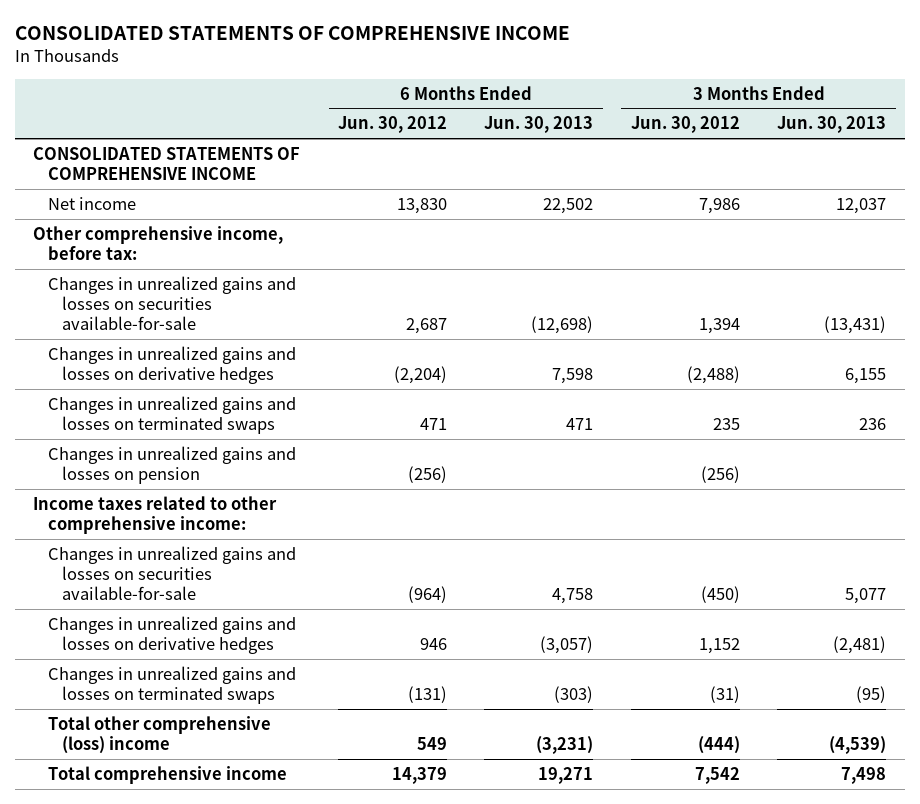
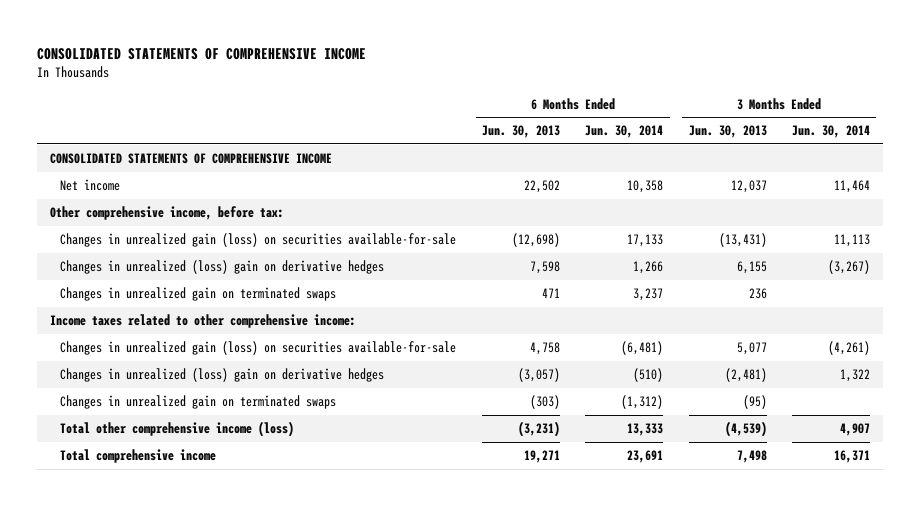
- | 6 Months Ended Jun. 30, 2012 | 6 Months Ended Jun. 30, 2013 | 3 Months Ended Jun. 30, 2012 | 3 Months Ended Jun. 30, 2013
+ | 6 Months Ended Jun. 30, 2013 | 6 Months Ended Jun. 30, 2014 | 3 Months Ended Jun. 30, 2013 | 3 Months Ended Jun. 30, 2014
- Changes in unrealized gains and losses on securities available-for-sale | 2,687 | (12,698) | 1,394 | (13,431)
- Changes in unrealized gains and losses on derivative hedges | (2,204) | 7,598 | (2,488) | 6,155
- Changes in unrealized gains and losses on terminated swaps | 471 | 471 | 235 | 236
- Changes in unrealized gains and losses on pension | (256) | | (256) |
+ Changes in unrealized gain (loss) on securities available-for-sale | (12,698) | 17,133 | (13,431) | 11,113
+ Changes in unrealized (loss) gain on derivative hedges | 7,598 | 1,266 | 6,155 | (3,267)
+ Changes in unrealized gain on terminated swaps | 471 | 3,237 | 236 |
- Changes in unrealized gains and losses on securities available-for-sale | (964) | 4,758 | (450) | 5,077
- Changes in unrealized gains and losses on derivative hedges | 946 | (3,057) | 1,152 | (2,481)
- Changes in unrealized gains and losses on terminated swaps | (131) | (303) | (31) | (95)
- Total other comprehensive (loss) income | 549 | (3,231) | (444) | (4,539)
+ Changes in unrealized gain (loss) on securities available-for-sale | 4,758 | (6,481) | 5,077 | (4,261)
+ Changes in unrealized (loss) gain on derivative hedges | (3,057) | (510) | (2,481) | 1,322
+ Changes in unrealized gain on terminated swaps | (303) | (1,312) | (95) |
+ Total other comprehensive income (loss) | (3,231) | 13,333 | (4,539) | 4,907

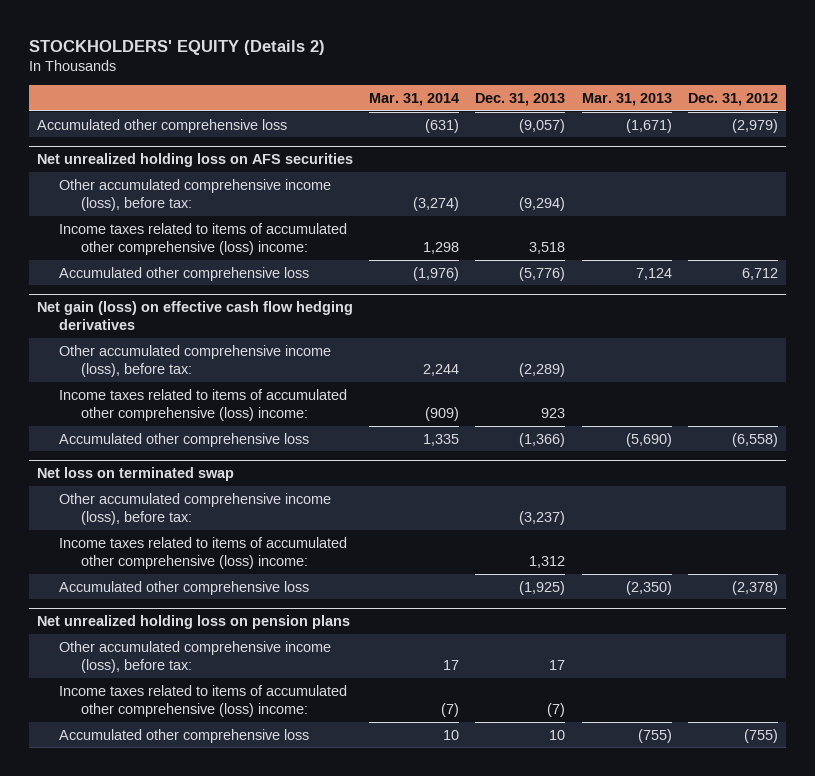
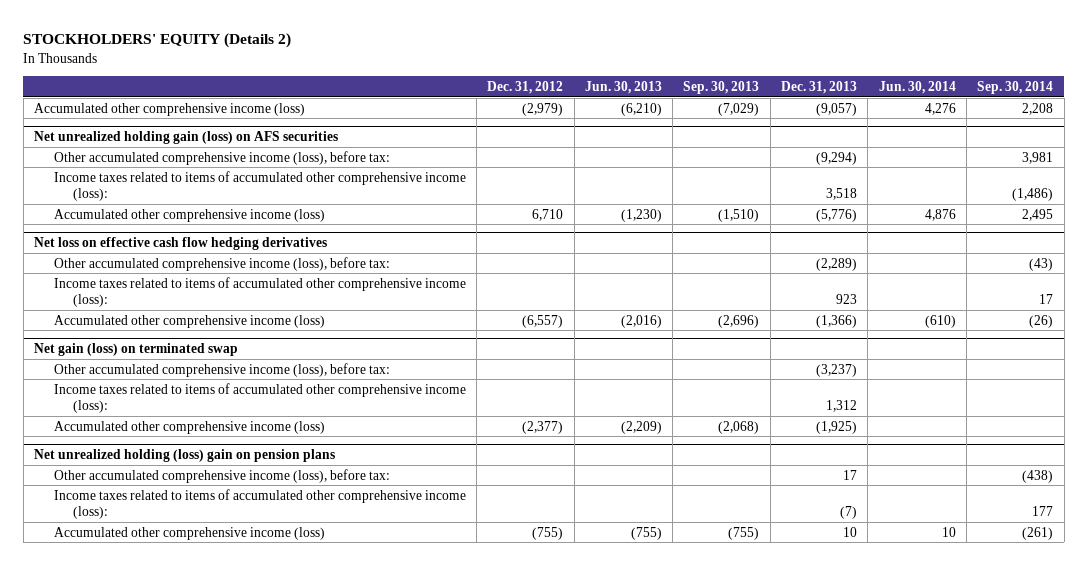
- | Mar. 31, 2014 | Dec. 31, 2013 | Mar. 31, 2013 | Dec. 31, 2012
+ | Dec. 31, 2012 | Jun. 30, 2013 | Sep. 30, 2013 | Dec. 31, 2013 | Jun. 30, 2014 | Sep. 30, 2014
- Accumulated other comprehensive loss | (631) | (9,057) | (1,671) | (2,979)
- Net unrealized holding loss on AFS securities
+ Accumulated other comprehensive income (loss) | (2,979) | (6,210) | (7,029) | (9,057) | 4,276 | 2,208
+ Net unrealized holding gain (loss) on AFS securities
- Income taxes related to items of accumulated other comprehensive (loss) income: | 1,298 | 3,518 | |
- Accumulated other comprehensive loss | (1,976) | (5,776) | 7,124 | 6,712
- Net gain (loss) on effective cash flow hedging derivatives
+ Income taxes related to items of accumulated other comprehensive income (loss): | | | | 3,518 | | (1,486)
+ Accumulated other comprehensive income (loss) | 6,710 | (1,230) | (1,510) | (5,776) | 4,876 | 2,495
+ Net loss on effective cash flow hedging derivatives
- Income taxes related to items of accumulated other comprehensive (loss) income: | (909) | 923 | |
- Accumulated other comprehensive loss | 1,335 | (1,366) | (5,690) | (6,558)
- Net loss on terminated swap
+ Income taxes related to items of accumulated other comprehensive income (loss): | | | | 923 | | 17
+ Accumulated other comprehensive income (loss) | (6,557) | (2,016) | (2,696) | (1,366) | (610) | (26)
+ Net gain (loss) on terminated swap
- Income taxes related to items of accumulated other comprehensive (loss) income: | | 1,312 | |
- Accumulated other comprehensive loss | | (1,925) | (2,350) | (2,378)
- Net unrealized holding loss on pension plans
+ Income taxes related to items of accumulated other comprehensive income (loss): | | | | 1,312 | |
+ Accumulated other comprehensive income (loss) | (2,377) | (2,209) | (2,068) | (1,925) | |
+ Net unrealized holding (loss) gain on pension plans
- Income taxes related to items of accumulated other comprehensive (loss) income: | (7) | (7) | |
- Accumulated other comprehensive loss | 10 | 10 | (755) | (755)
+ Income taxes related to items of accumulated other comprehensive income (loss): | | | | (7) | | 177
+ Accumulated other comprehensive income (loss) | (755) | (755) | (755) | 10 | 10 | (261)

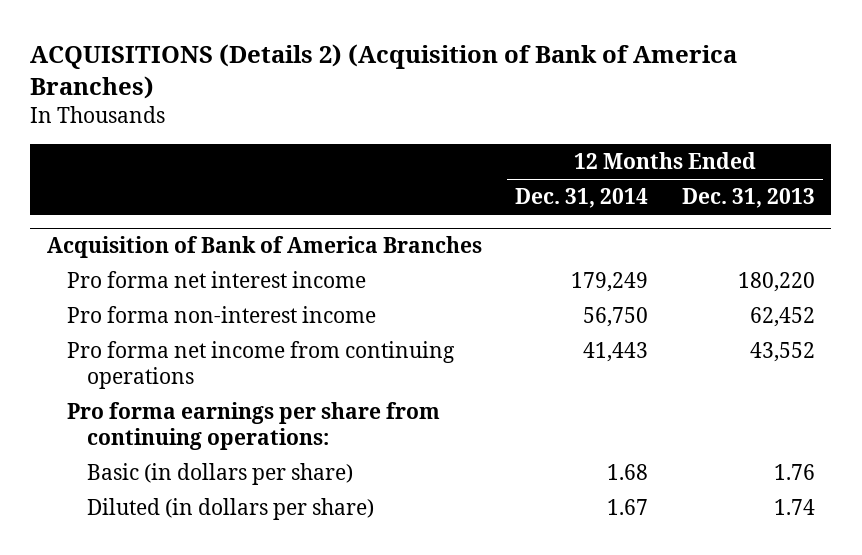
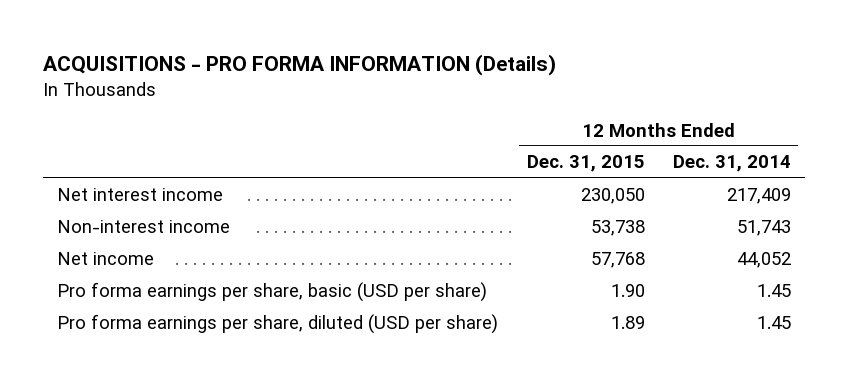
- ACQUISITIONS (Details 2) (Acquisition of Bank of America Branches)
+ ACQUISITIONS - PRO FORMA INFORMATION (Details)
- | 12 Months Ended Dec. 31, 2014 | 12 Months Ended Dec. 31, 2013
+ | 12 Months Ended Dec. 31, 2015 | 12 Months Ended Dec. 31, 2014
- Acquisition of Bank of America Branches
- Pro forma net interest income | 179,249 | 180,220
- Pro forma non-interest income | 56,750 | 62,452
- Pro forma net income from continuing operations | 41,443 | 43,552
- Pro forma earnings per share from continuing operations:
- Basic (in dollars per share) | 1.68 | 1.76
- Diluted (in dollars per share) | 1.67 | 1.74
+ Net interest income | 230,050 | 217,409
+ Non-interest income | 53,738 | 51,743
+ Net income | 57,768 | 44,052
+ Pro forma earnings per share, basic (USD per share) | 1.90 | 1.45
+ Pro forma earnings per share, diluted (USD per share) | 1.89 | 1.45

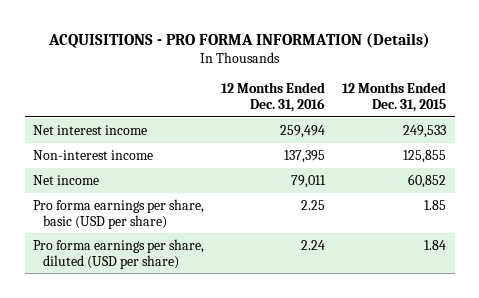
- | 12 Months Ended Dec. 31, 2015 | 12 Months Ended Dec. 31, 2014
+ | 12 Months Ended Dec. 31, 2016 | 12 Months Ended Dec. 31, 2015
- Net interest income | 230,050 | 217,409
- Non-interest income | 53,738 | 51,743
- Net income | 57,768 | 44,052
- Pro forma earnings per share, basic (USD per share) | 1.90 | 1.45
- Pro forma earnings per share, diluted (USD per share) | 1.89 | 1.45
+ Net interest income | 259,494 | 249,533
+ Non-interest income | 137,395 | 125,855
+ Net income | 79,011 | 60,852
+ Pro forma earnings per share, basic (USD per share) | 2.25 | 1.85
+ Pro forma earnings per share, diluted (USD per share) | 2.24 | 1.84

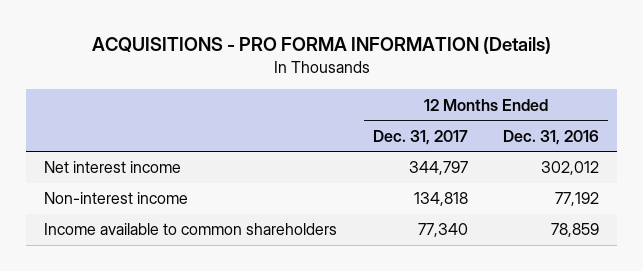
- | 12 Months Ended Dec. 31, 2016 | 12 Months Ended Dec. 31, 2015
+ | 12 Months Ended Dec. 31, 2017 | 12 Months Ended Dec. 31, 2016
- Net interest income | 259,494 | 249,533
- Non-interest income | 137,395 | 125,855
- Net income | 79,011 | 60,852
- Pro forma earnings per share, basic (USD per share) | 2.25 | 1.85
- Pro forma earnings per share, diluted (USD per share) | 2.24 | 1.84
+ Net interest income | 344,797 | 302,012
+ Non-interest income | 134,818 | 77,192
+ Income available to common shareholders | 77,340 | 78,859

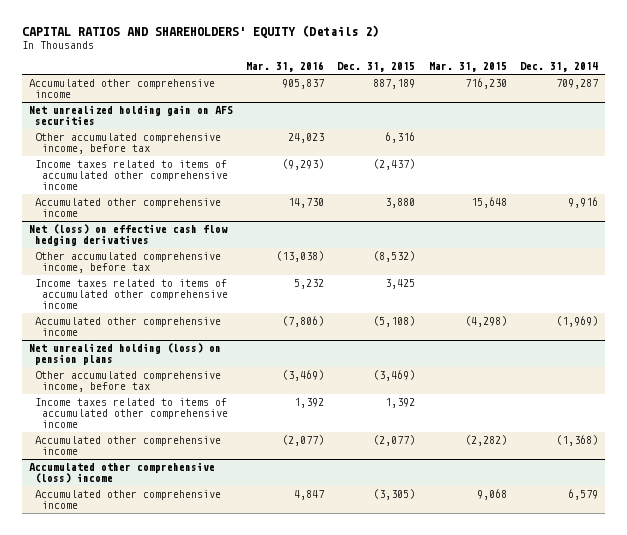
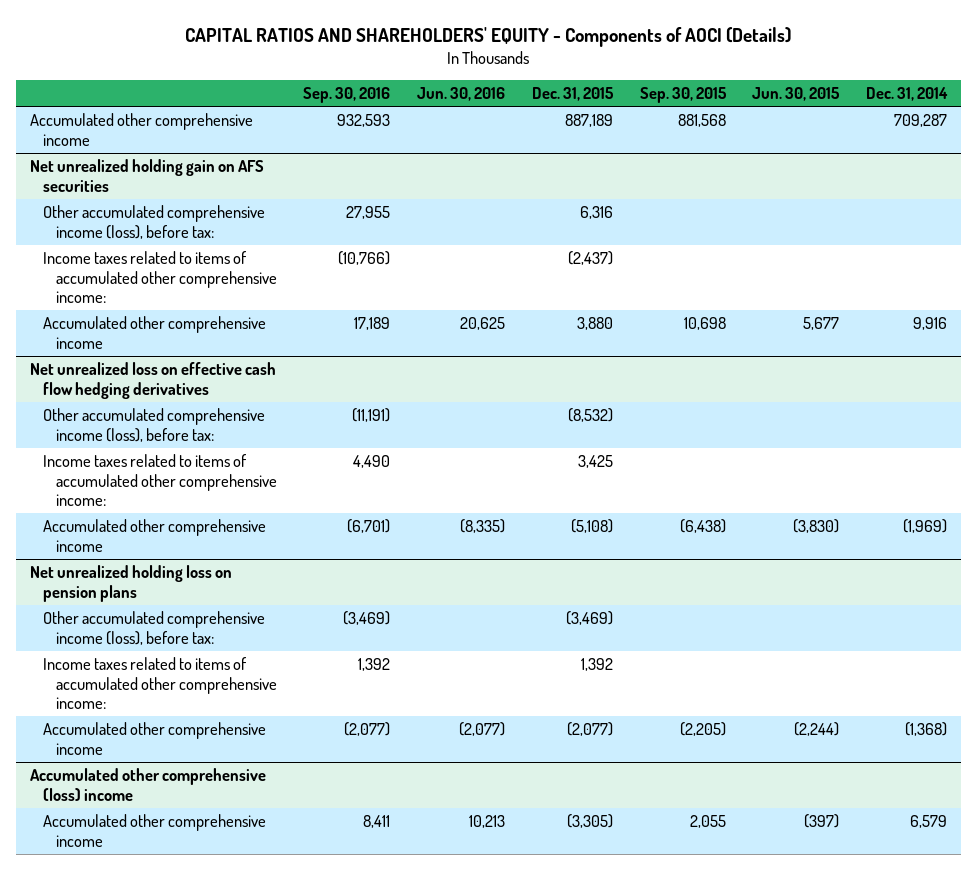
- CAPITAL RATIOS AND SHAREHOLDERS' EQUITY (Details 2)
+ CAPITAL RATIOS AND SHAREHOLDERS' EQUITY - Components of AOCI (Details)
- | Mar. 31, 2016 | Dec. 31, 2015 | Mar. 31, 2015 | Dec. 31, 2014
+ | Sep. 30, 2016 | Jun. 30, 2016 | Dec. 31, 2015 | Sep. 30, 2015 | Jun. 30, 2015 | Dec. 31, 2014
@ Net unrealized holding gain on AFS securities
- Other accumulated comprehensive income, before tax | 24,023 | 6,316 | |
- Income taxes related to items of accumulated other comprehensive income | (9,293) | (2,437) | |
+ Other accumulated comprehensive income (loss), before tax: | 27,955 | | 6,316 | | |
+ Income taxes related to items of accumulated other comprehensive income: | (10,766) | | (2,437) | | |
- Net (loss) on effective cash flow hedging derivatives
- Other accumulated comprehensive income, before tax | (13,038) | (8,532) | |
- Income taxes related to items of accumulated other comprehensive income | 5,232 | 3,425 | |
+ Net unrealized loss on effective cash flow hedging derivatives
+ Other accumulated comprehensive income (loss), before tax: | (11,191) | | (8,532) | | |
+ Income taxes related to items of accumulated other comprehensive income: | 4,490 | | 3,425 | | |
- Net unrealized holding (loss) on pension plans
- Other accumulated comprehensive income, before tax | (3,469) | (3,469) | |
- Income taxes related to items of accumulated other comprehensive income | 1,392 | 1,392 | |
+ Net unrealized holding loss on pension plans
+ Other accumulated comprehensive income (loss), before tax: | (3,469) | | (3,469) | | |
+ Income taxes related to items of accumulated other comprehensive income: | 1,392 | | 1,392 | | |

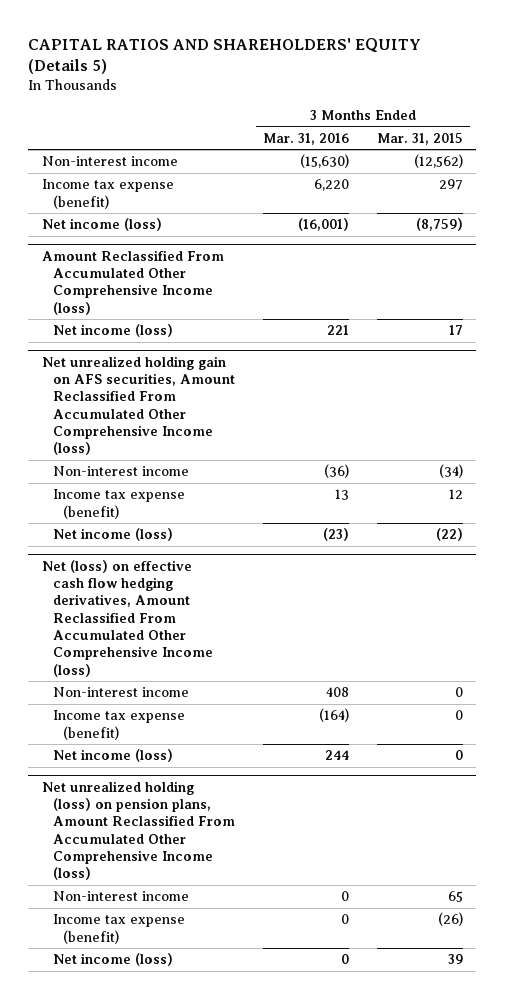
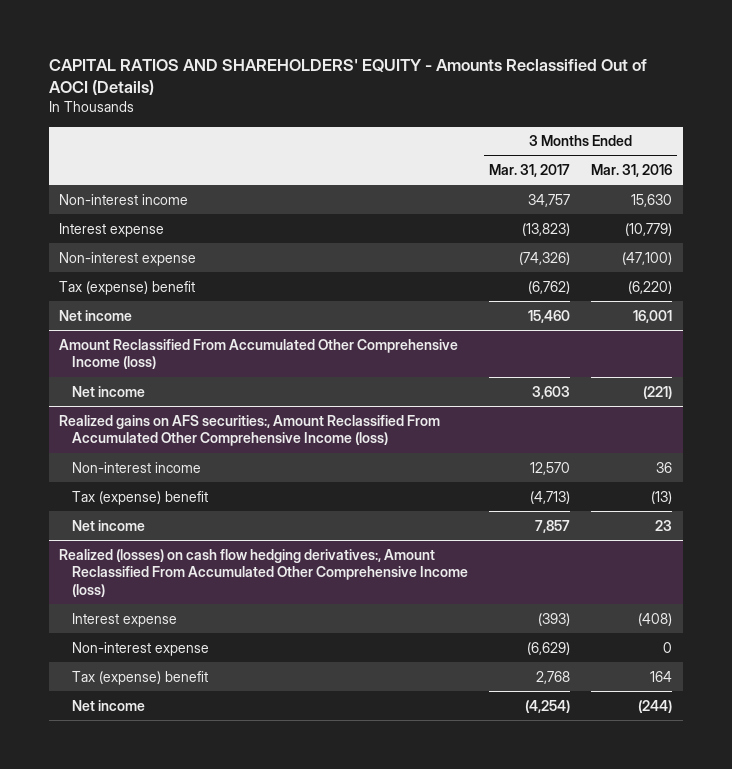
- CAPITAL RATIOS AND SHAREHOLDERS' EQUITY (Details 5)
+ CAPITAL RATIOS AND SHAREHOLDERS' EQUITY - Amounts Reclassified Out of AOCI (Details)
- | 3 Months Ended Mar. 31, 2016 | 3 Months Ended Mar. 31, 2015
+ | 3 Months Ended Mar. 31, 2017 | 3 Months Ended Mar. 31, 2016
- Non-interest income | (15,630) | (12,562)
- Income tax expense (benefit) | 6,220 | 297
- Net income (loss) | (16,001) | (8,759)
+ Non-interest income | 34,757 | 15,630
+ Interest expense | (13,823) | (10,779)
+ Non-interest expense | (74,326) | (47,100)
+ Tax (expense) benefit | (6,762) | (6,220)
+ Net income | 15,460 | 16,001
@ Amount Reclassified From Accumulated Other Comprehensive Income (loss)
- Net income (loss) | 221 | 17
- Net unrealized holding gain on AFS securities, Amount Reclassified From Accumulated Other Comprehensive Income (loss)
- Non-interest income | (36) | (34)
- Income tax expense (benefit) | 13 | 12
- Net income (loss) | (23) | (22)
- Net (loss) on effective cash flow hedging derivatives, Amount Reclassified From Accumulated Other Comprehensive Income (loss)
- Non-interest income | 408 | 0
- Income tax expense (benefit) | (164) | 0
- Net income (loss) | 244 | 0
- Net unrealized holding (loss) on pension plans, Amount Reclassified From Accumulated Other Comprehensive Income (loss)
- Non-interest income | 0 | 65
- Income tax expense (benefit) | 0 | (26)
- Net income (loss) | 0 | 39
@ Amount Reclassified From Accumulated Other Comprehensive Income (loss)
+ Net income | 3,603 | (221)
+ Realized gains on AFS securities:, Amount Reclassified From Accumulated Other Comprehensive Income (loss)
+ Non-interest income | 12,570 | 36
+ Tax (expense) benefit | (4,713) | (13)
+ Net income | 7,857 | 23
+ Realized (losses) on cash flow hedging derivatives:, Amount Reclassified From Accumulated Other Comprehensive Income (loss)
+ Interest expense | (393) | (408)
+ Non-interest expense | (6,629) | 0
+ Tax (expense) benefit | 2,768 | 164
+ Net income | (4,254) | (244)

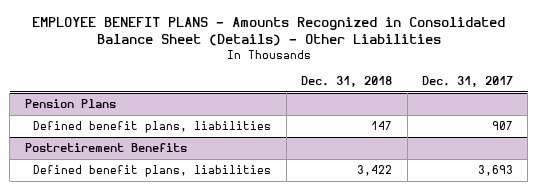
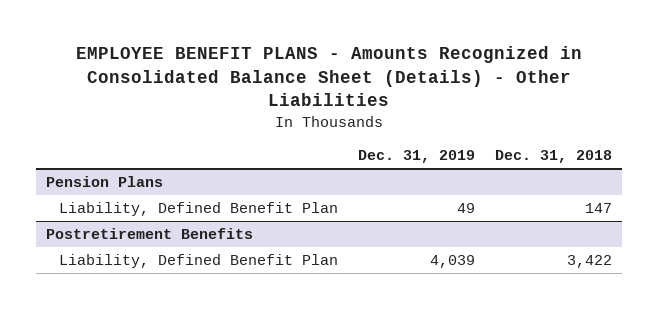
- | Dec. 31, 2018 | Dec. 31, 2017
+ | Dec. 31, 2019 | Dec. 31, 2018
@ Pension Plans
- Defined benefit plans, liabilities | 147 | 907
+ Liability, Defined Benefit Plan | 49 | 147
@ Postretirement Benefits
- Defined benefit plans, liabilities | 3,422 | 3,693
+ Liability, Defined Benefit Plan | 4,039 | 3,422

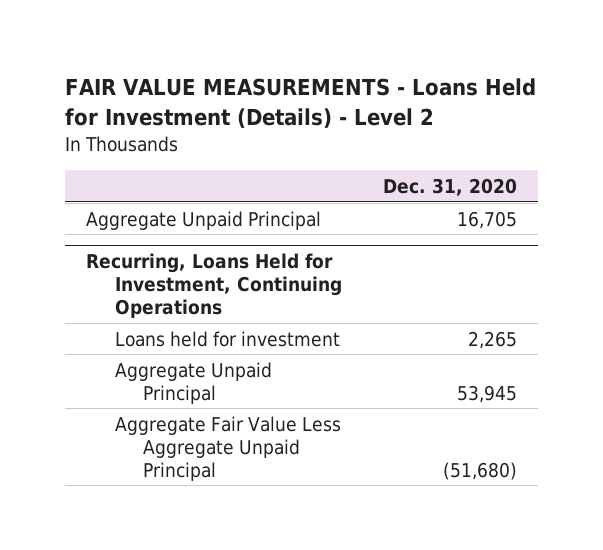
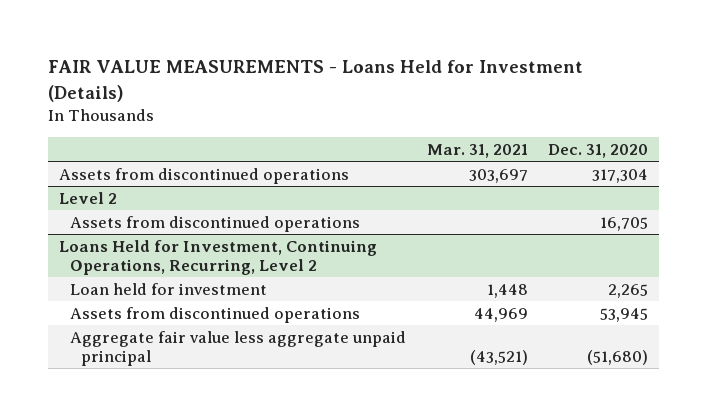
- FAIR VALUE MEASUREMENTS - Loans Held for Investment (Details) - Level 2
+ FAIR VALUE MEASUREMENTS - Loans Held for Investment (Details)
- | Dec. 31, 2020
+ | Mar. 31, 2021 | Dec. 31, 2020
- Aggregate Unpaid Principal | 16,705
- Recurring, Loans Held for Investment, Continuing Operations
- Loans held for investment | 2,265
- Aggregate Unpaid Principal | 53,945
- Aggregate Fair Value Less Aggregate Unpaid Principal | (51,680)
+ Assets from discontinued operations | 303,697 | 317,304
+ Level 2
+ Assets from discontinued operations | | 16,705
+ Loans Held for Investment, Continuing Operations, Recurring, Level 2
+ Loan held for investment | 1,448 | 2,265
+ Assets from discontinued operations | 44,969 | 53,945
+ Aggregate fair value less aggregate unpaid principal | (43,521) | (51,680)

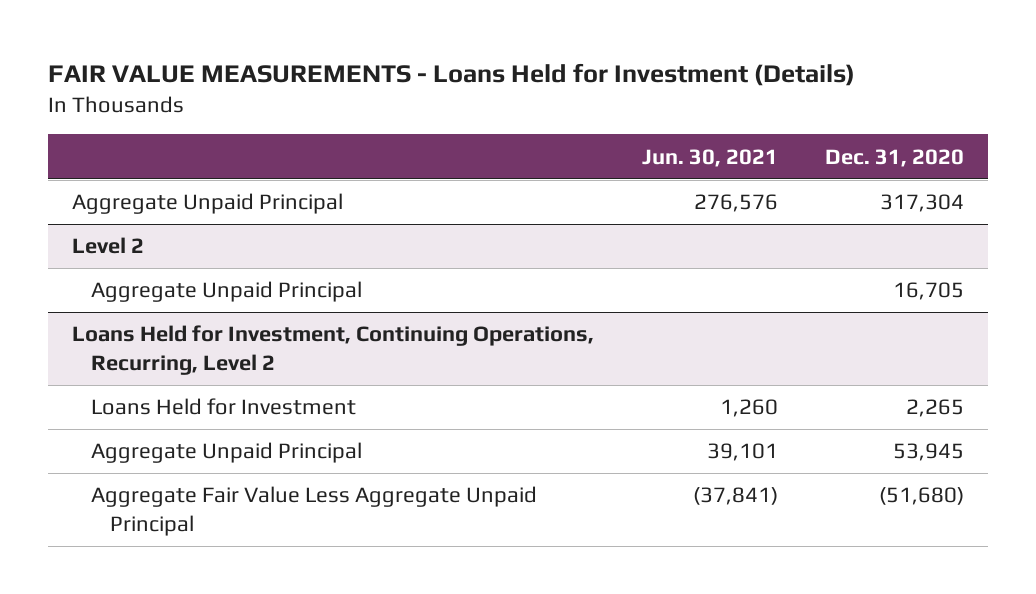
- | Mar. 31, 2021 | Dec. 31, 2020
+ | Jun. 30, 2021 | Dec. 31, 2020
- Assets from discontinued operations | 303,697 | 317,304
+ Aggregate Unpaid Principal | 276,576 | 317,304
@ Level 2
- Assets from discontinued operations | | 16,705
+ Aggregate Unpaid Principal | | 16,705
@ Loans Held for Investment, Continuing Operations, Recurring, Level 2
- Loan held for investment | 1,448 | 2,265
- Assets from discontinued operations | 44,969 | 53,945
- Aggregate fair value less aggregate unpaid principal | (43,521) | (51,680)
+ Loans Held for Investment | 1,260 | 2,265
+ Aggregate Unpaid Principal | 39,101 | 53,945
+ Aggregate Fair Value Less Aggregate Unpaid Principal | (37,841) | (51,680)

